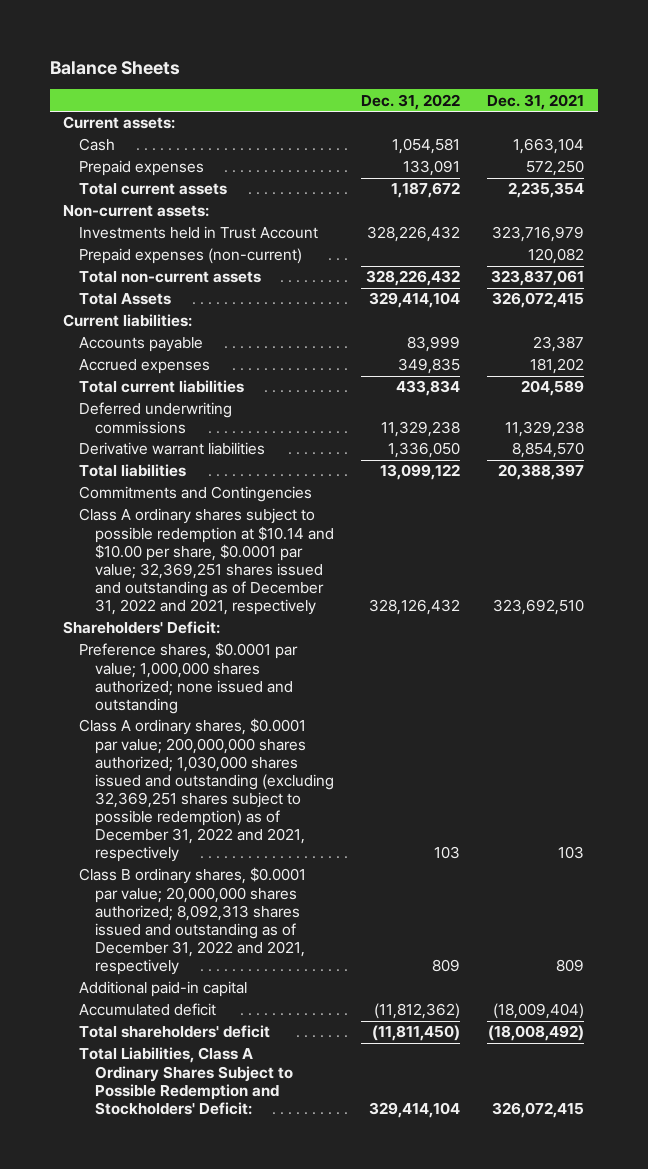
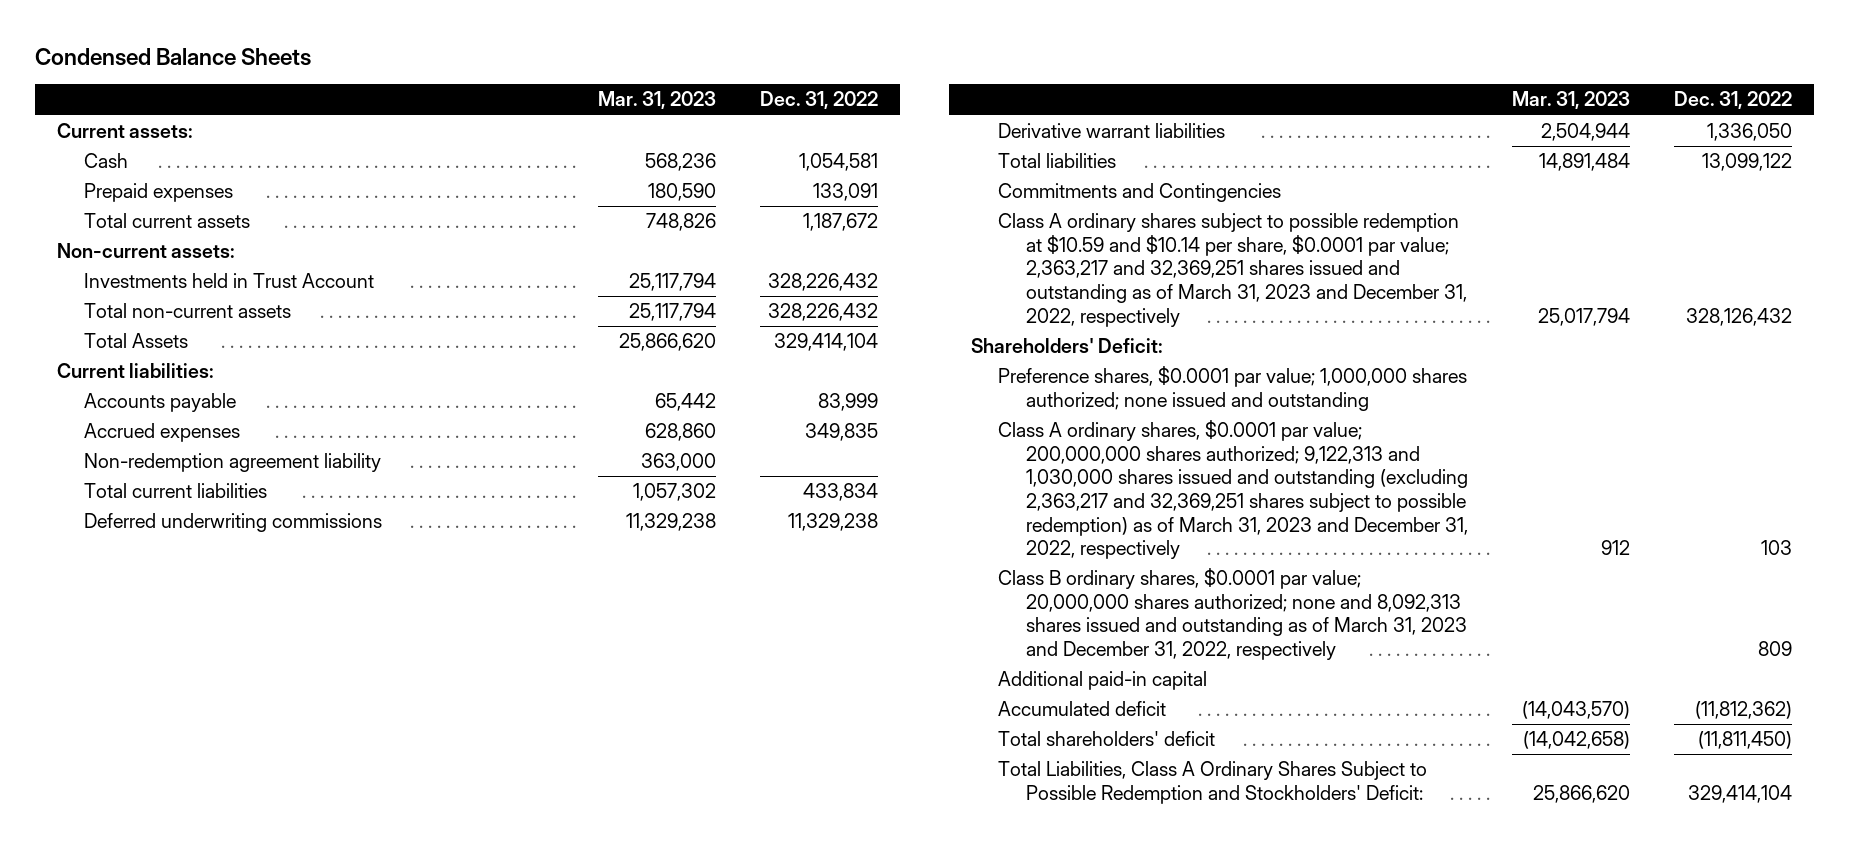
- Balance Sheets
+ Condensed Balance Sheets
- | Dec. 31, 2022 | Dec. 31, 2021
+ | Mar. 31, 2023 | Dec. 31, 2022
- Prepaid expenses (non-current) | | 120,082
+ Non-redemption agreement liability | 363,000 |
- Class A ordinary shares subject to possible redemption at $10.14 and $10.00 per share, $0.0001 par value; 32,369,251 shares issued and outstanding as of December 31, 2022 and 2021, respectively | 328,126,432 | 323,692,510
+ Class A ordinary shares subject to possible redemption at $10.59 and $10.14 per share, $0.0001 par value; 2,363,217 and 32,369,251 shares issued and outstanding as of March 31, 2023 and December 31, 2022, respectively | 25,017,794 | 328,126,432
- Class A ordinary shares, $0.0001 par value; 200,000,000 shares authorized; 1,030,000 shares issued and outstanding (excluding 32,369,251 shares subject to possible redemption) as of December 31, 2022 and 2021, respectively | 103 | 103
- Class B ordinary shares, $0.0001 par value; 20,000,000 shares authorized; 8,092,313 shares issued and outstanding as of December 31, 2022 and 2021, respectively | 809 | 809
+ Class A ordinary shares, $0.0001 par value; 200,000,000 shares authorized; 9,122,313 and 1,030,000 shares issued and outstanding (excluding 2,363,217 and 32,369,251 shares subject to possible redemption) as of March 31, 2023 and December 31, 2022, respectively | 912 | 103
+ Class B ordinary shares, $0.0001 par value; 20,000,000 shares authorized; none and 8,092,313 shares issued and outstanding as of March 31, 2023 and December 31, 2022, respectively | | 809

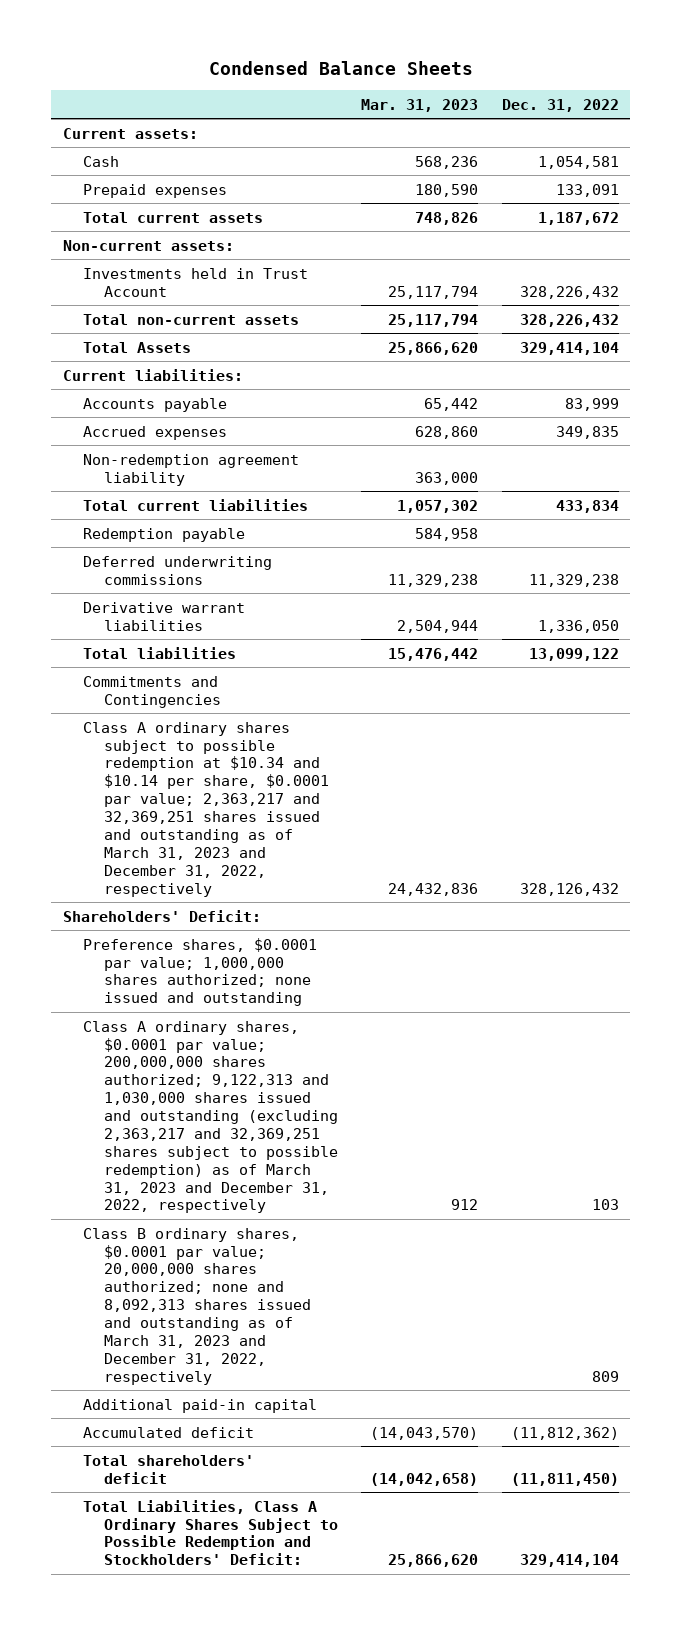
+ Redemption payable | 584,958 |
- Total liabilities | 14,891,484 | 13,099,122
+ Total liabilities | 15,476,442 | 13,099,122
- Class A ordinary shares subject to possible redemption at $10.59 and $10.14 per share, $0.0001 par value; 2,363,217 and 32,369,251 shares issued and outstanding as of March 31, 2023 and December 31, 2022, respectively | 25,017,794 | 328,126,432
+ Class A ordinary shares subject to possible redemption at $10.34 and $10.14 per share, $0.0001 par value; 2,363,217 and 32,369,251 shares issued and outstanding as of March 31, 2023 and December 31, 2022, respectively | 24,432,836 | 328,126,432

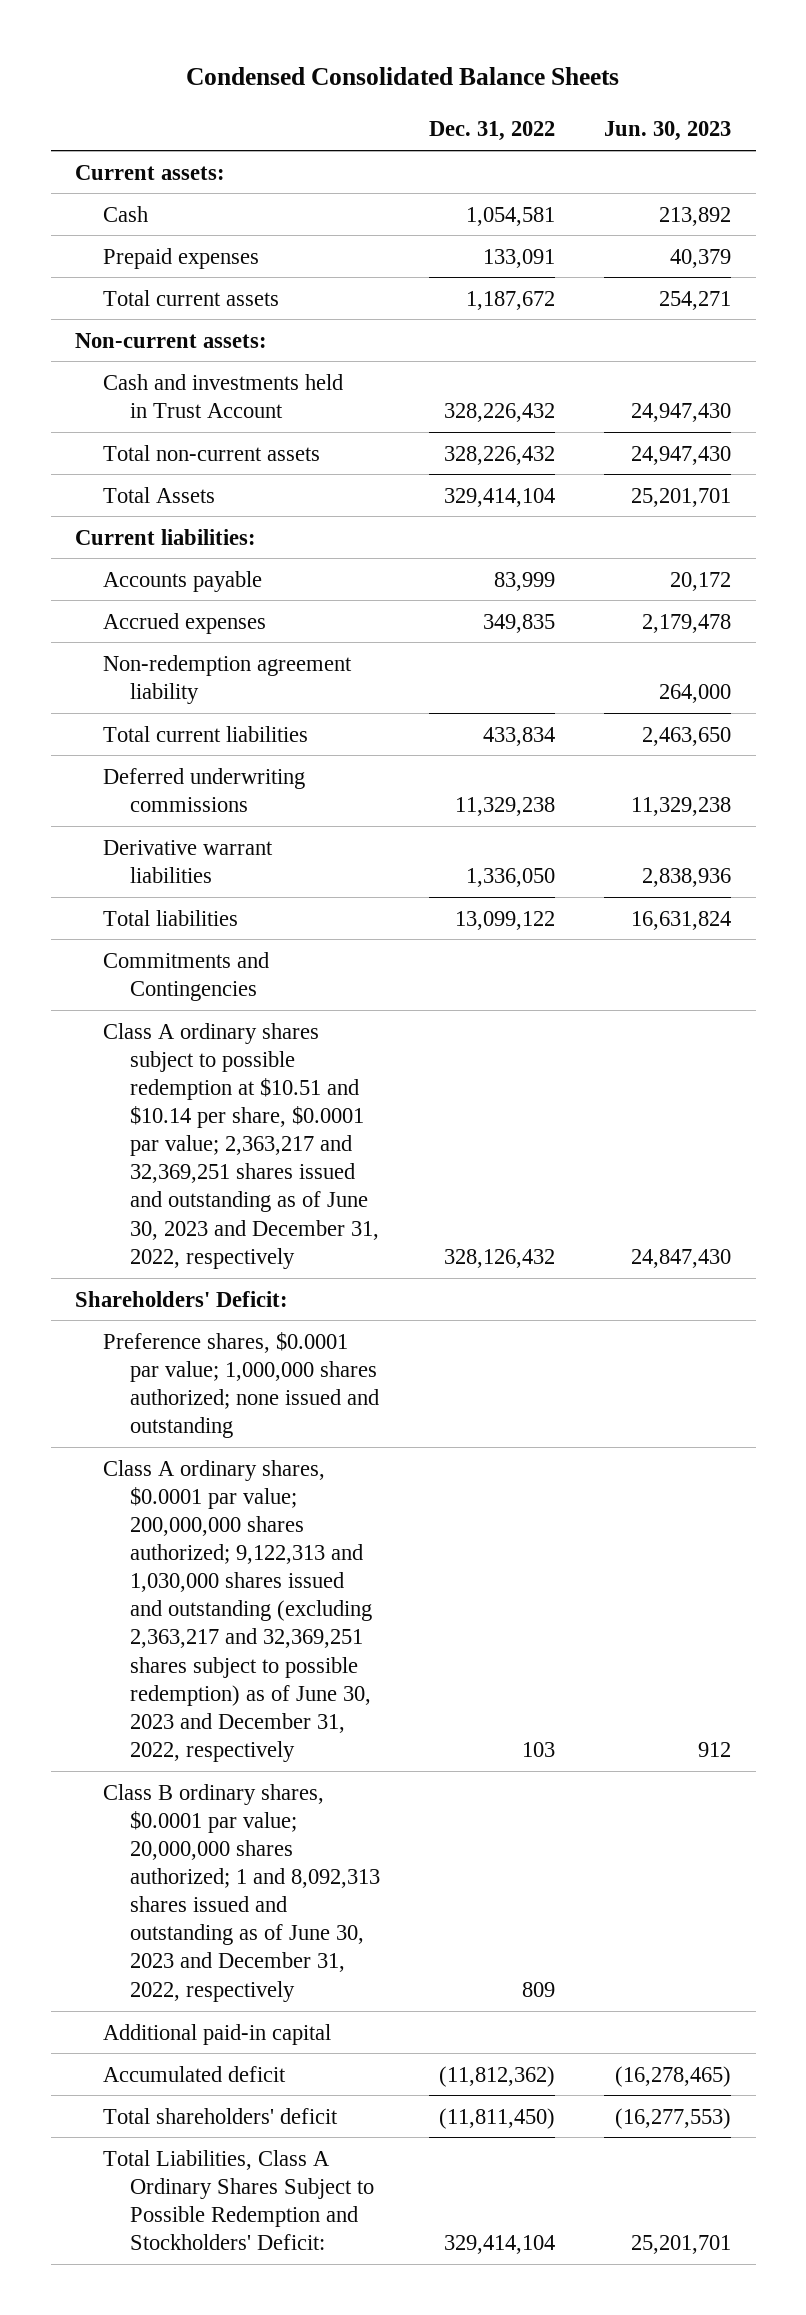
- Condensed Balance Sheets
+ Condensed Consolidated Balance Sheets
- | Mar. 31, 2023 | Dec. 31, 2022
+ | Dec. 31, 2022 | Jun. 30, 2023
- Investments held in Trust Account | 25,117,794 | 328,226,432
+ Cash and investments held in Trust Account | 328,226,432 | 24,947,430
- Redemption payable | 584,958 |
- Class A ordinary shares subject to possible redemption at $10.34 and $10.14 per share, $0.0001 par value; 2,363,217 and 32,369,251 shares issued and outstanding as of March 31, 2023 and December 31, 2022, respectively | 24,432,836 | 328,126,432
+ Class A ordinary shares subject to possible redemption at $10.51 and $10.14 per share, $0.0001 par value; 2,363,217 and 32,369,251 shares issued and outstanding as of June 30, 2023 and December 31, 2022, respectively | 328,126,432 | 24,847,430
- Class A ordinary shares, $0.0001 par value; 200,000,000 shares authorized; 9,122,313 and 1,030,000 shares issued and outstanding (excluding 2,363,217 and 32,369,251 shares subject to possible redemption) as of March 31, 2023 and December 31, 2022, respectively | 912 | 103
- Class B ordinary shares, $0.0001 par value; 20,000,000 shares authorized; none and 8,092,313 shares issued and outstanding as of March 31, 2023 and December 31, 2022, respectively | | 809
+ Class A ordinary shares, $0.0001 par value; 200,000,000 shares authorized; 9,122,313 and 1,030,000 shares issued and outstanding (excluding 2,363,217 and 32,369,251 shares subject to possible redemption) as of June 30, 2023 and December 31, 2022, respectively | 103 | 912
+ Class B ordinary shares, $0.0001 par value; 20,000,000 shares authorized; 1 and 8,092,313 shares issued and outstanding as of June 30, 2023 and December 31, 2022, respectively | 809 |

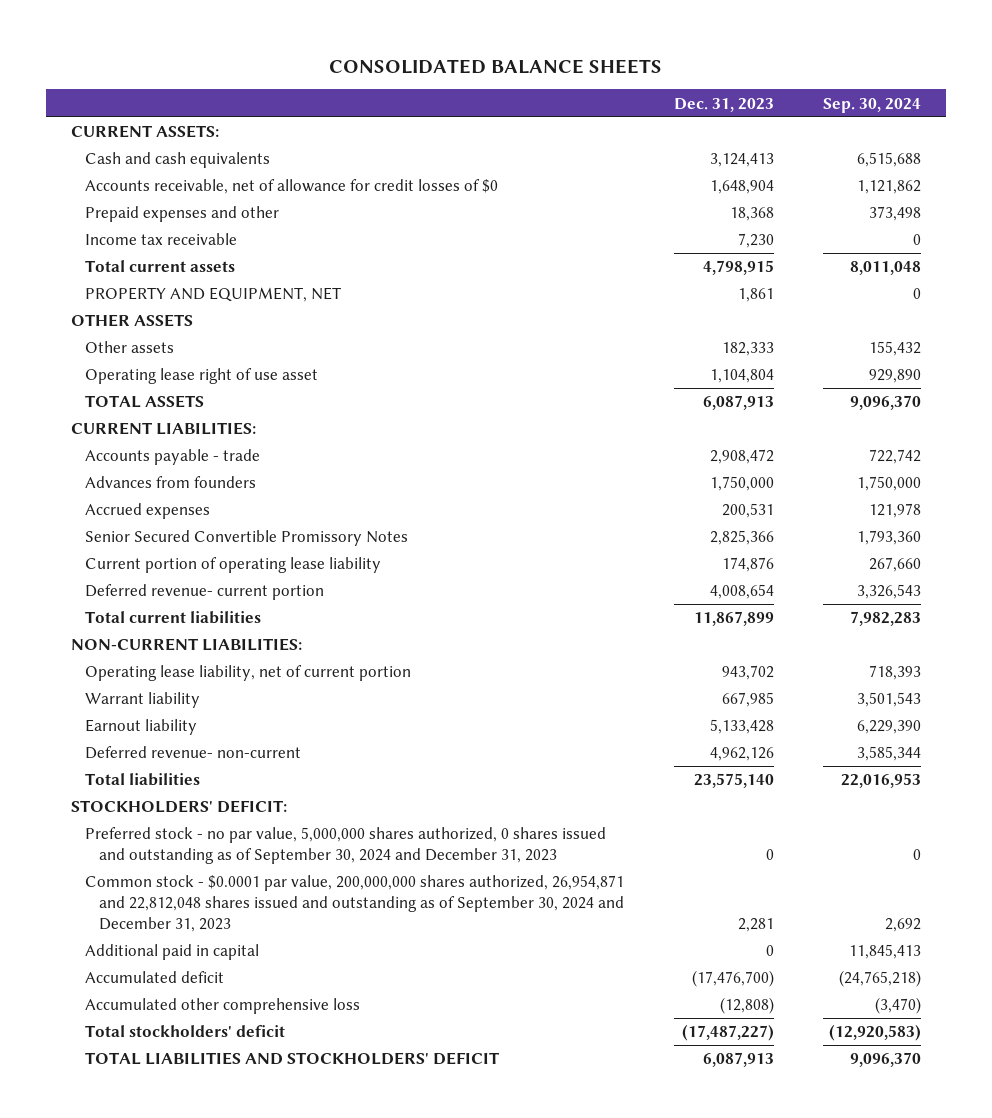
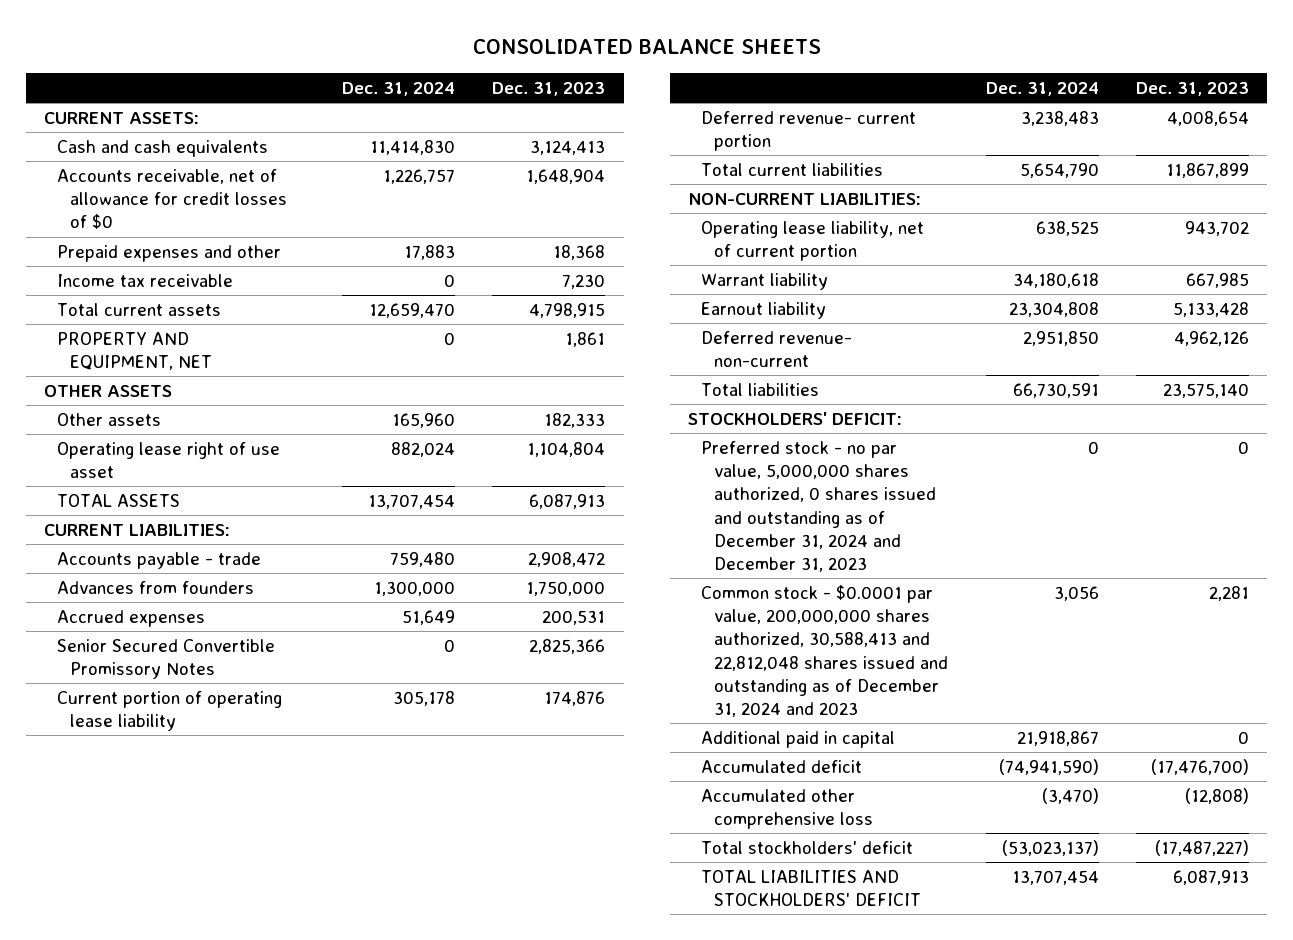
- | Dec. 31, 2023 | Sep. 30, 2024
+ | Dec. 31, 2024 | Dec. 31, 2023
- Preferred stock - no par value, 5,000,000 shares authorized, 0 shares issued and outstanding as of September 30, 2024 and December 31, 2023 | 0 | 0
- Common stock - $0.0001 par value, 200,000,000 shares authorized, 26,954,871 and 22,812,048 shares issued and outstanding as of September 30, 2024 and December 31, 2023 | 2,281 | 2,692
+ Preferred stock - no par value, 5,000,000 shares authorized, 0 shares issued and outstanding as of December 31, 2024 and December 31, 2023 | 0 | 0
+ Common stock - $0.0001 par value, 200,000,000 shares authorized, 30,588,413 and 22,812,048 shares issued and outstanding as of December 31, 2024 and 2023 | 3,056 | 2,281

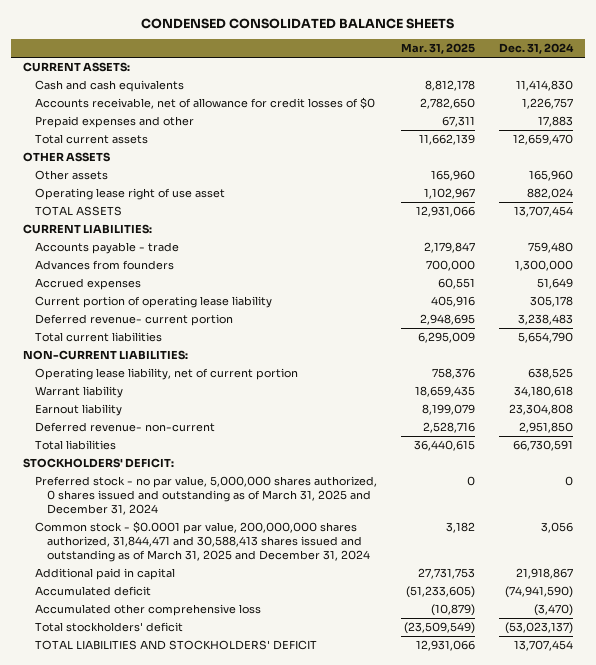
- CONSOLIDATED BALANCE SHEETS
+ CONDENSED CONSOLIDATED BALANCE SHEETS
- | Dec. 31, 2024 | Dec. 31, 2023
+ | Mar. 31, 2025 | Dec. 31, 2024
- Income tax receivable | 0 | 7,230
- PROPERTY AND EQUIPMENT, NET | 0 | 1,861
- Senior Secured Convertible Promissory Notes | 0 | 2,825,366
- Preferred stock - no par value, 5,000,000 shares authorized, 0 shares issued and outstanding as of December 31, 2024 and December 31, 2023 | 0 | 0
- Common stock - $0.0001 par value, 200,000,000 shares authorized, 30,588,413 and 22,812,048 shares issued and outstanding as of December 31, 2024 and 2023 | 3,056 | 2,281
+ Preferred stock - no par value, 5,000,000 shares authorized, 0 shares issued and outstanding as of March 31, 2025 and December 31, 2024 | 0 | 0
+ Common stock - $0.0001 par value, 200,000,000 shares authorized, 31,844,471 and 30,588,413 shares issued and outstanding as of March 31, 2025 and December 31, 2024 | 3,182 | 3,056

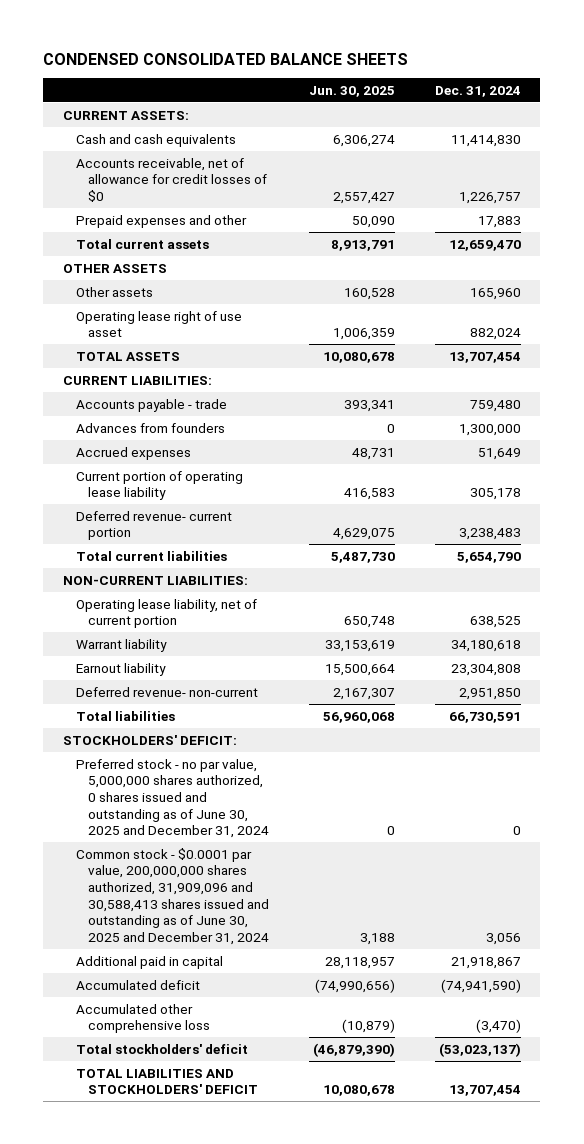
- | Mar. 31, 2025 | Dec. 31, 2024
+ | Jun. 30, 2025 | Dec. 31, 2024
- Preferred stock - no par value, 5,000,000 shares authorized, 0 shares issued and outstanding as of March 31, 2025 and December 31, 2024 | 0 | 0
- Common stock - $0.0001 par value, 200,000,000 shares authorized, 31,844,471 and 30,588,413 shares issued and outstanding as of March 31, 2025 and December 31, 2024 | 3,182 | 3,056
+ Preferred stock - no par value, 5,000,000 shares authorized, 0 shares issued and outstanding as of June 30, 2025 and December 31, 2024 | 0 | 0
+ Common stock - $0.0001 par value, 200,000,000 shares authorized, 31,909,096 and 30,588,413 shares issued and outstanding as of June 30, 2025 and December 31, 2024 | 3,188 | 3,056

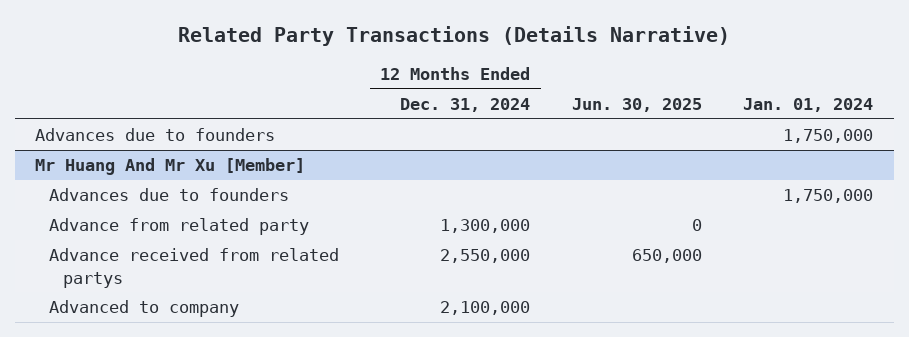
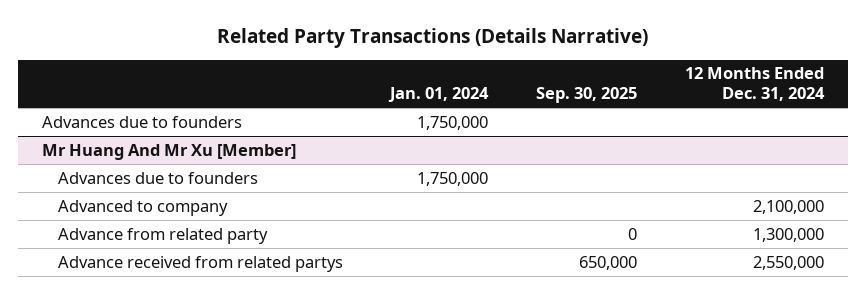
- | 12 Months Ended Dec. 31, 2024 | Jun. 30, 2025 | Jan. 01, 2024
+ | Jan. 01, 2024 | Sep. 30, 2025 | 12 Months Ended Dec. 31, 2024
@ Mr Huang And Mr Xu [Member]
moved up: Advanced to company | | | 2,100,000

